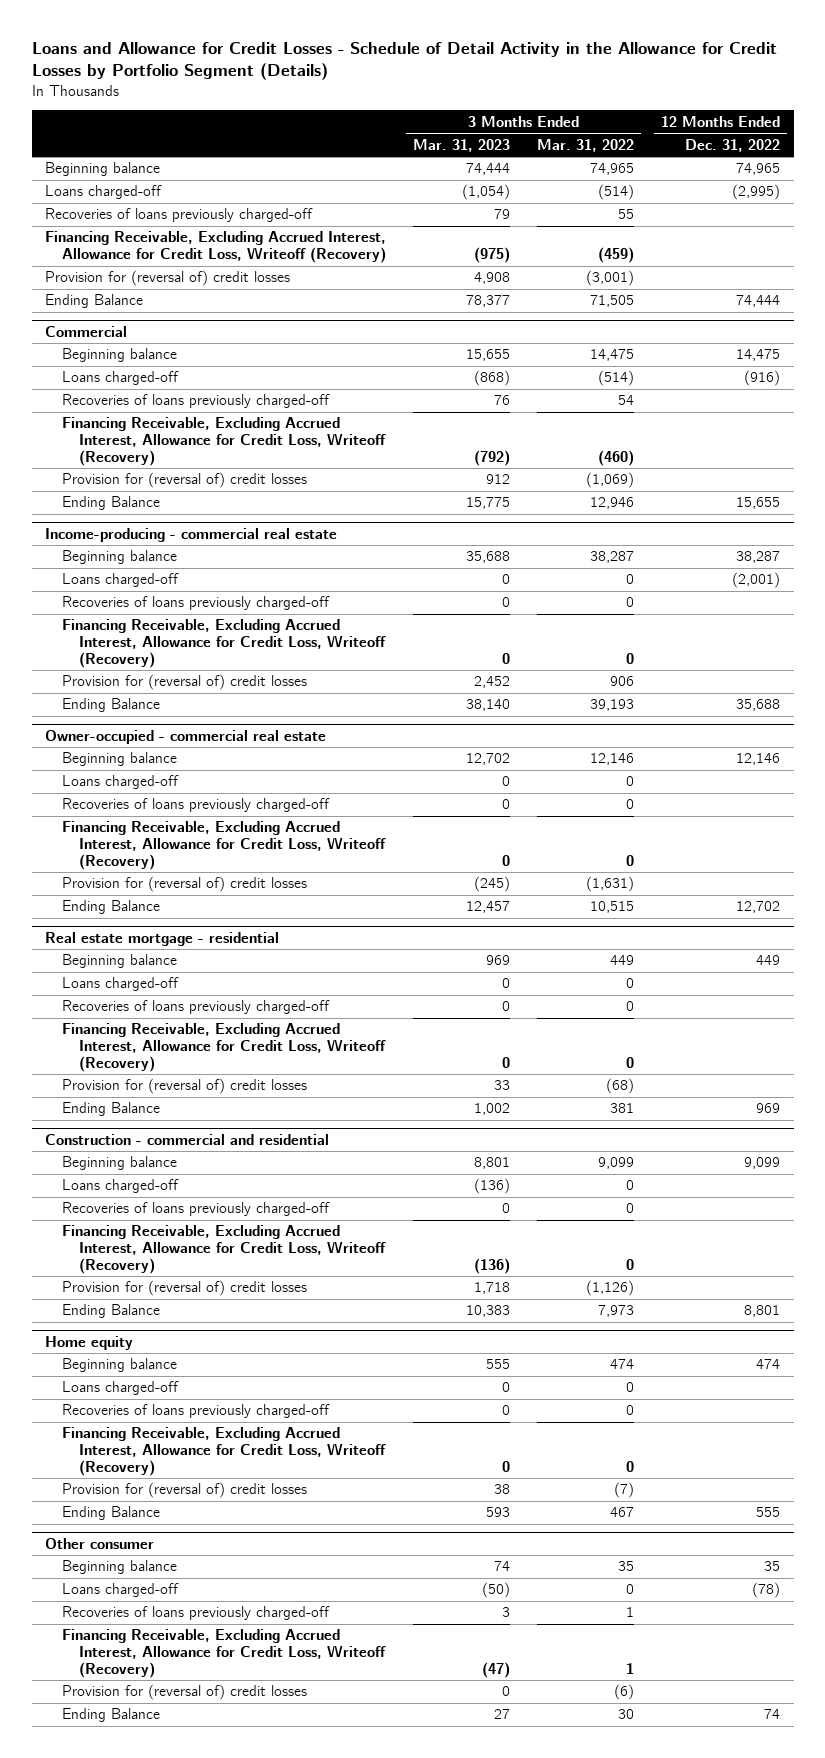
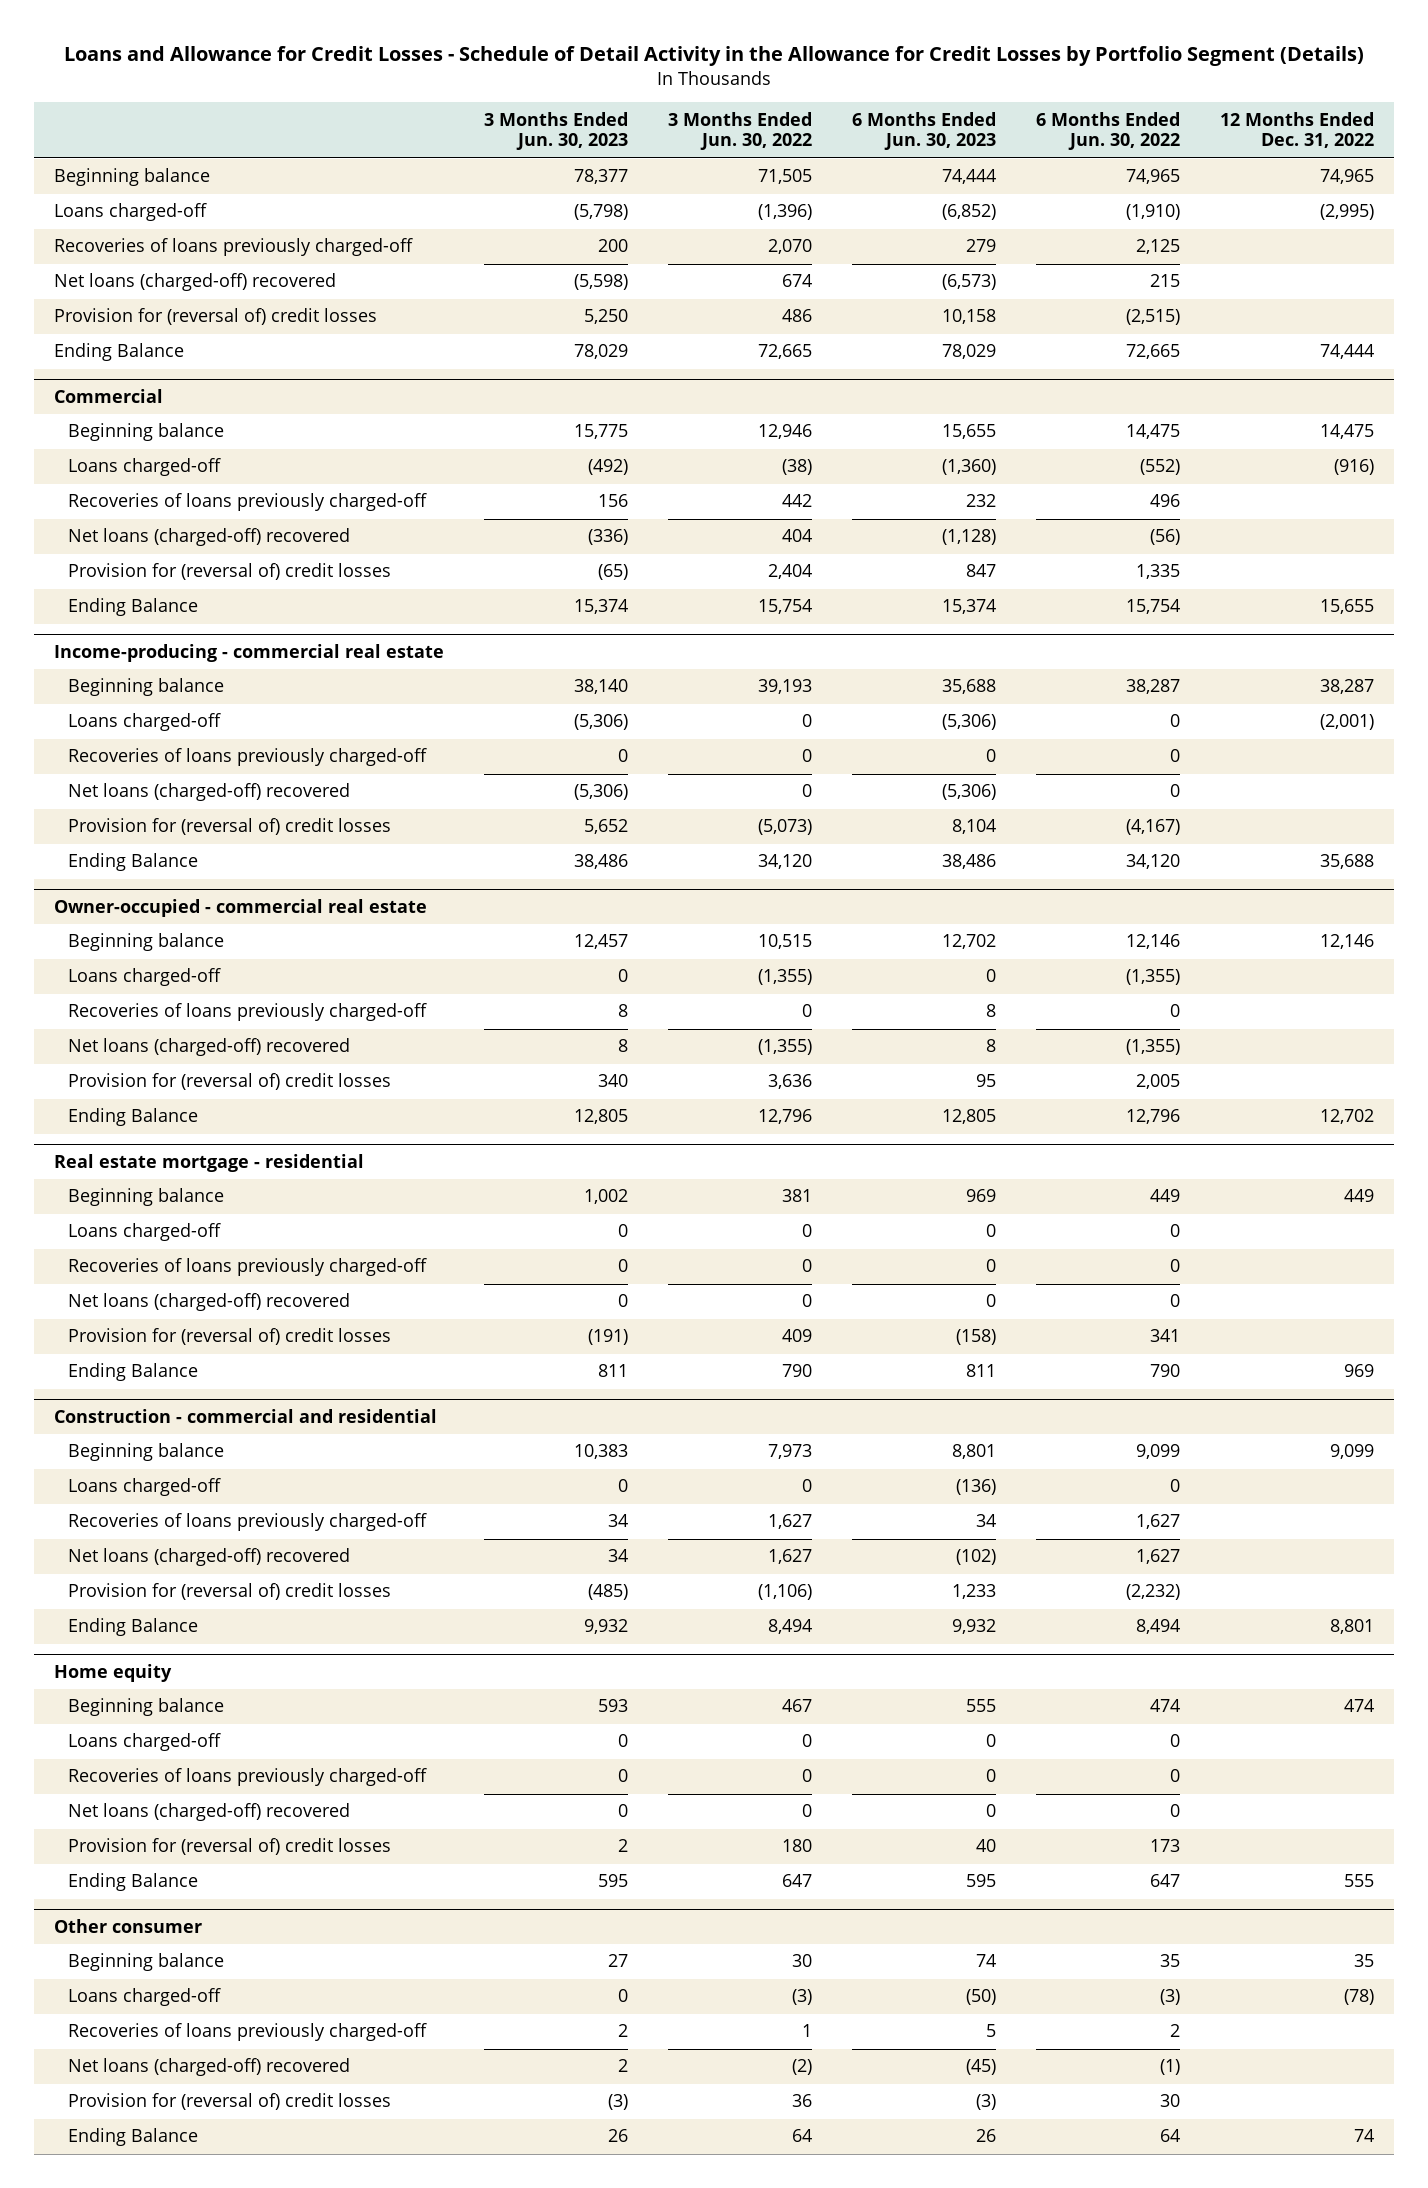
- | 3 Months Ended Mar. 31, 2023 | 3 Months Ended Mar. 31, 2022 | 12 Months Ended Dec. 31, 2022
+ | 3 Months Ended Jun. 30, 2023 | 3 Months Ended Jun. 30, 2022 | 6 Months Ended Jun. 30, 2023 | 6 Months Ended Jun. 30, 2022 | 12 Months Ended Dec. 31, 2022
- Financing Receivable, Excluding Accrued Interest, Allowance for Credit Loss, Writeoff (Recovery) | (975) | (459) |
+ Net loans (charged-off) recovered | (5,598) | 674 | (6,573) | 215 |
@ Commercial
- Financing Receivable, Excluding Accrued Interest, Allowance for Credit Loss, Writeoff (Recovery) | (792) | (460) |
+ Net loans (charged-off) recovered | (336) | 404 | (1,128) | (56) |
@ Income-producing - commercial real estate
- Financing Receivable, Excluding Accrued Interest, Allowance for Credit Loss, Writeoff (Recovery) | 0 | 0 |
+ Net loans (charged-off) recovered | (5,306) | 0 | (5,306) | 0 |
@ Owner-occupied - commercial real estate
- Financing Receivable, Excluding Accrued Interest, Allowance for Credit Loss, Writeoff (Recovery) | 0 | 0 |
+ Net loans (charged-off) recovered | 8 | (1,355) | 8 | (1,355) |
@ Real estate mortgage - residential
- Financing Receivable, Excluding Accrued Interest, Allowance for Credit Loss, Writeoff (Recovery) | 0 | 0 |
+ Net loans (charged-off) recovered | 0 | 0 | 0 | 0 |
@ Construction - commercial and residential
- Financing Receivable, Excluding Accrued Interest, Allowance for Credit Loss, Writeoff (Recovery) | (136) | 0 |
+ Net loans (charged-off) recovered | 34 | 1,627 | (102) | 1,627 |
@ Home equity
- Financing Receivable, Excluding Accrued Interest, Allowance for Credit Loss, Writeoff (Recovery) | 0 | 0 |
+ Net loans (charged-off) recovered | 0 | 0 | 0 | 0 |
@ Other consumer
- Financing Receivable, Excluding Accrued Interest, Allowance for Credit Loss, Writeoff (Recovery) | (47) | 1 |
+ Net loans (charged-off) recovered | 2 | (2) | (45) | (1) |

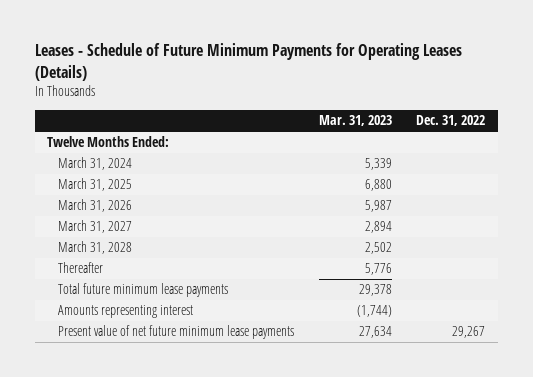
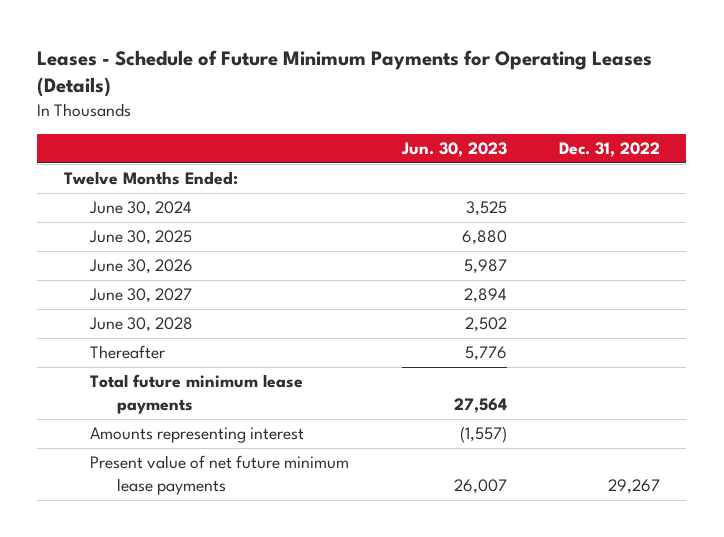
- | Mar. 31, 2023 | Dec. 31, 2022
+ | Jun. 30, 2023 | Dec. 31, 2022
- March 31, 2024 | 5,339 |
- March 31, 2025 | 6,880 |
- March 31, 2026 | 5,987 |
- March 31, 2027 | 2,894 |
- March 31, 2028 | 2,502 |
+ June 30, 2024 | 3,525 |
+ June 30, 2025 | 6,880 |
+ June 30, 2026 | 5,987 |
+ June 30, 2027 | 2,894 |
+ June 30, 2028 | 2,502 |

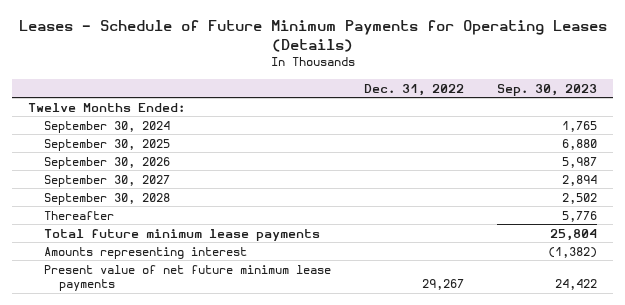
- | Jun. 30, 2023 | Dec. 31, 2022
+ | Dec. 31, 2022 | Sep. 30, 2023
- June 30, 2024 | 3,525 |
- June 30, 2025 | 6,880 |
- June 30, 2026 | 5,987 |
- June 30, 2027 | 2,894 |
- June 30, 2028 | 2,502 |
+ September 30, 2024 | | 1,765
+ September 30, 2025 | | 6,880
+ September 30, 2026 | | 5,987
+ September 30, 2027 | | 2,894
+ September 30, 2028 | | 2,502

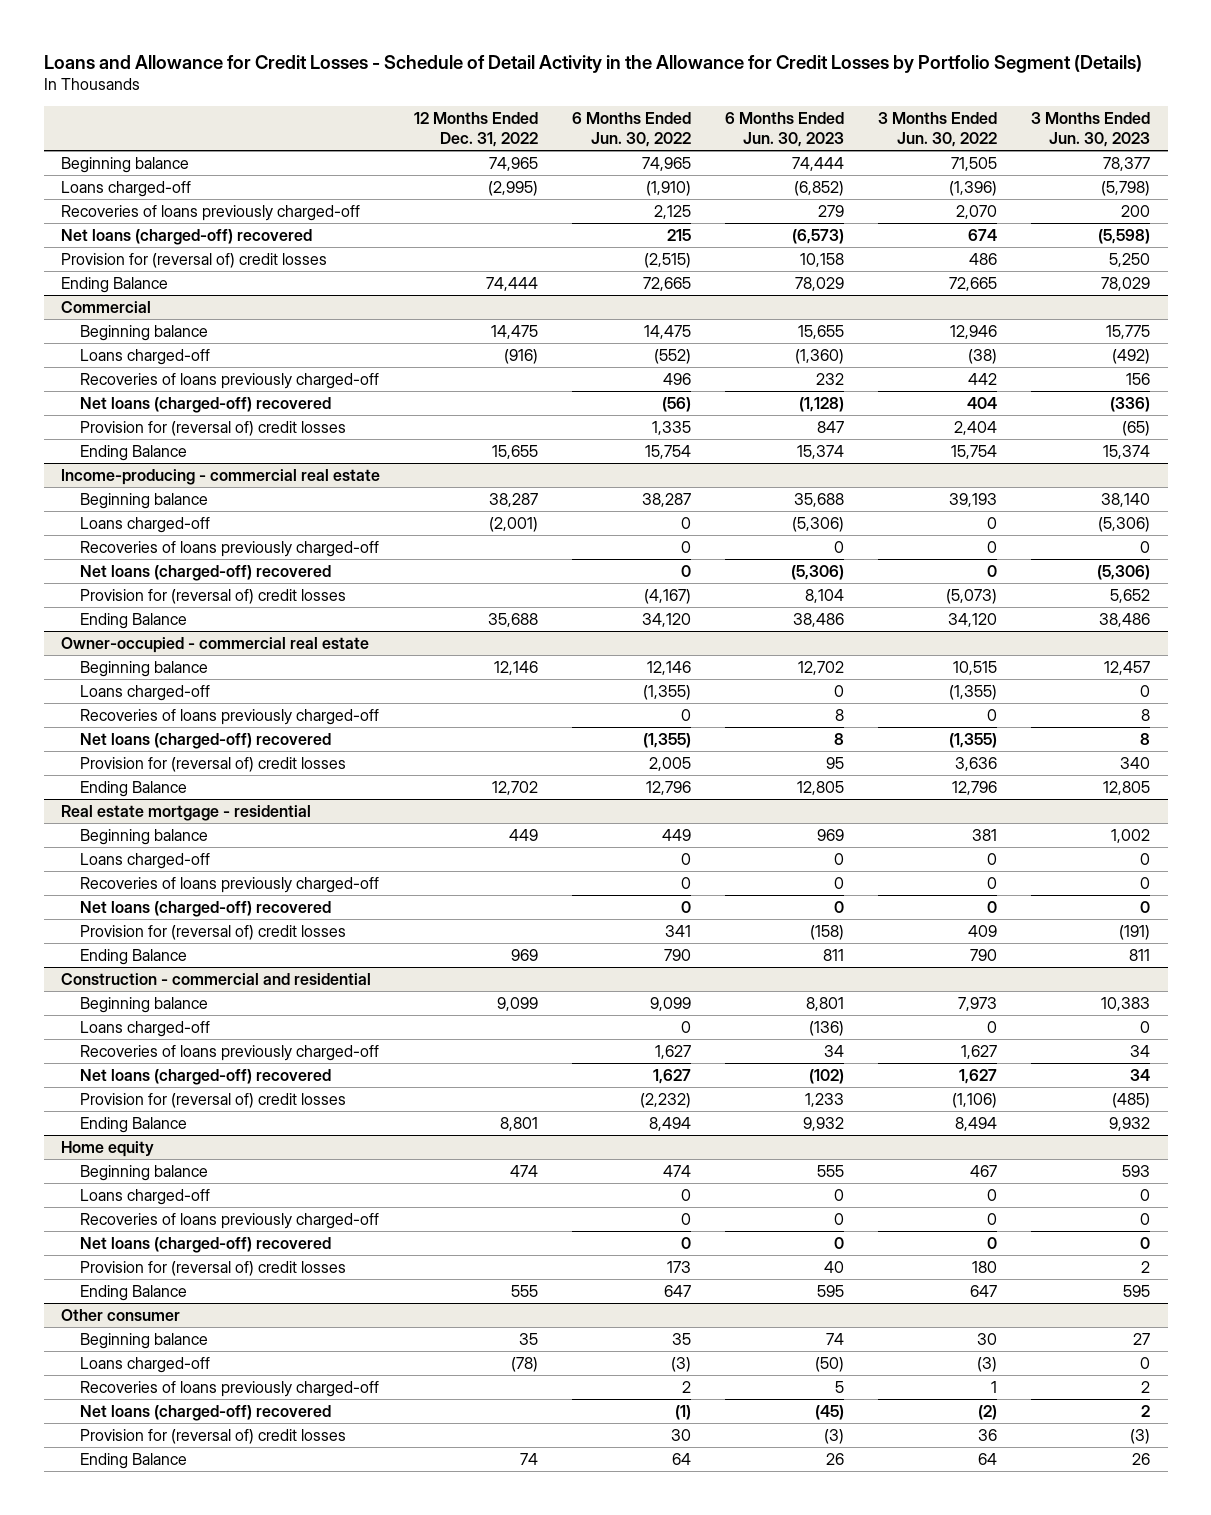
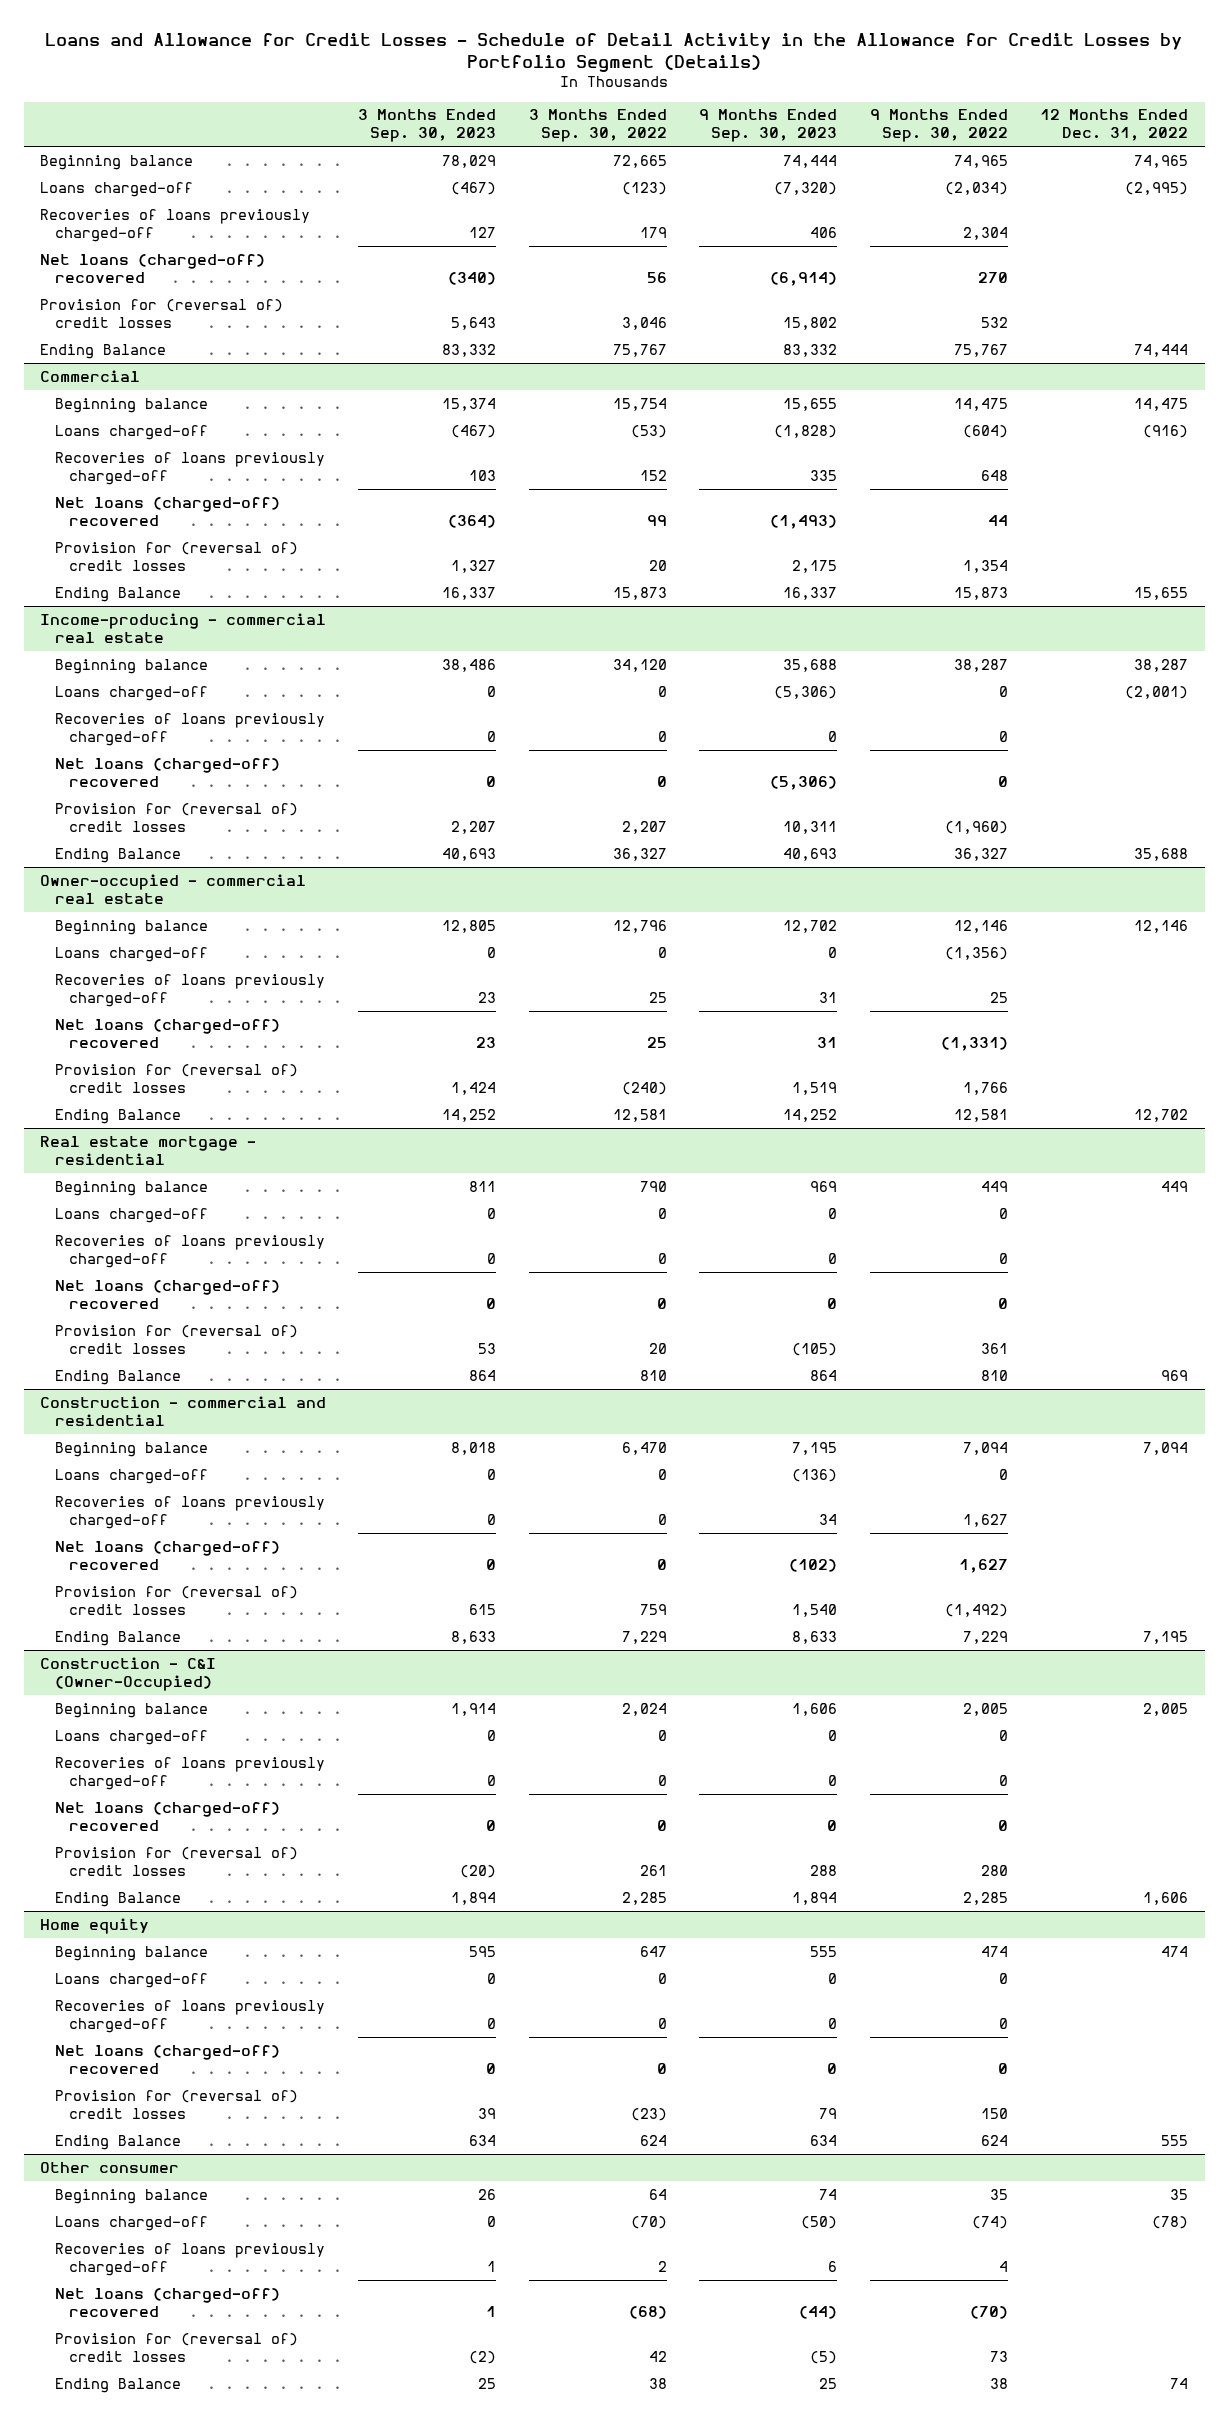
- | 12 Months Ended Dec. 31, 2022 | 6 Months Ended Jun. 30, 2022 | 6 Months Ended Jun. 30, 2023 | 3 Months Ended Jun. 30, 2022 | 3 Months Ended Jun. 30, 2023
+ | 3 Months Ended Sep. 30, 2023 | 3 Months Ended Sep. 30, 2022 | 9 Months Ended Sep. 30, 2023 | 9 Months Ended Sep. 30, 2022 | 12 Months Ended Dec. 31, 2022
@ Construction - commercial and residential
- Beginning balance | 9,099 | 9,099 | 8,801 | 7,973 | 10,383
+ Beginning balance | 8,018 | 6,470 | 7,195 | 7,094 | 7,094
- Ending Balance | 8,801 | 8,494 | 9,932 | 8,494 | 9,932
+ Ending Balance | 8,633 | 7,229 | 8,633 | 7,229 | 7,195
+ Construction - C&I (Owner-Occupied)
+ Beginning balance | 1,914 | 2,024 | 1,606 | 2,005 | 2,005
+ Loans charged-off | 0 | 0 | 0 | 0 |
+ Recoveries of loans previously charged-off | 0 | 0 | 0 | 0 |
+ Net loans (charged-off) recovered | 0 | 0 | 0 | 0 |
+ Provision for (reversal of) credit losses | (20) | 261 | 288 | 280 |
+ Ending Balance | 1,894 | 2,285 | 1,894 | 2,285 | 1,606

